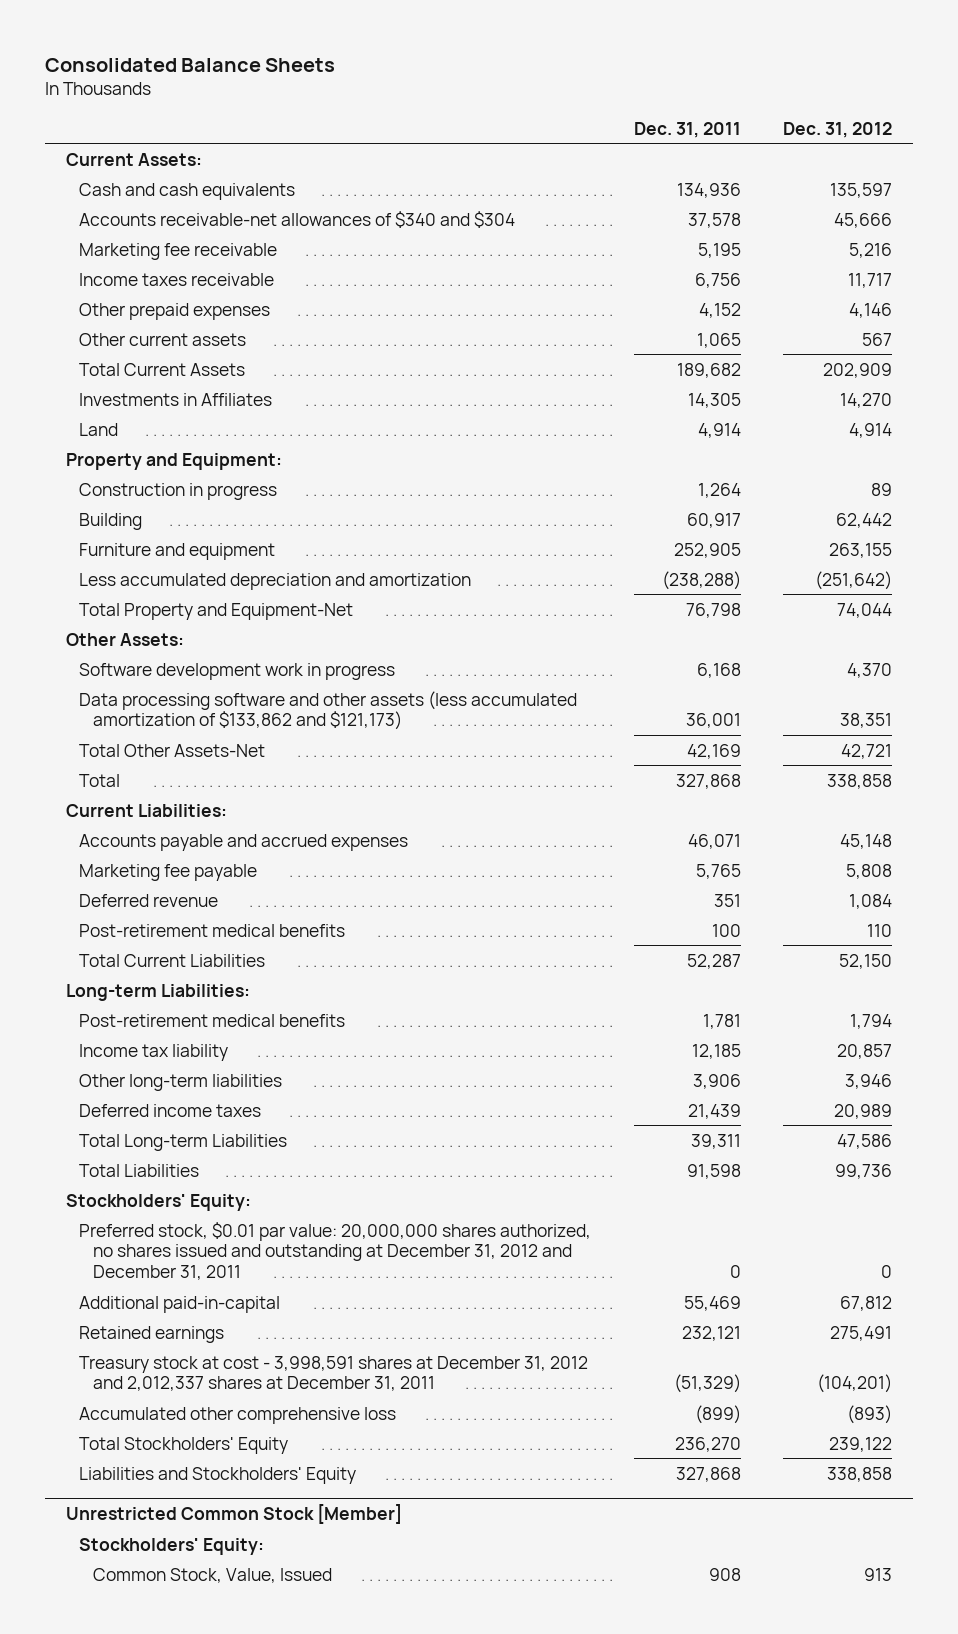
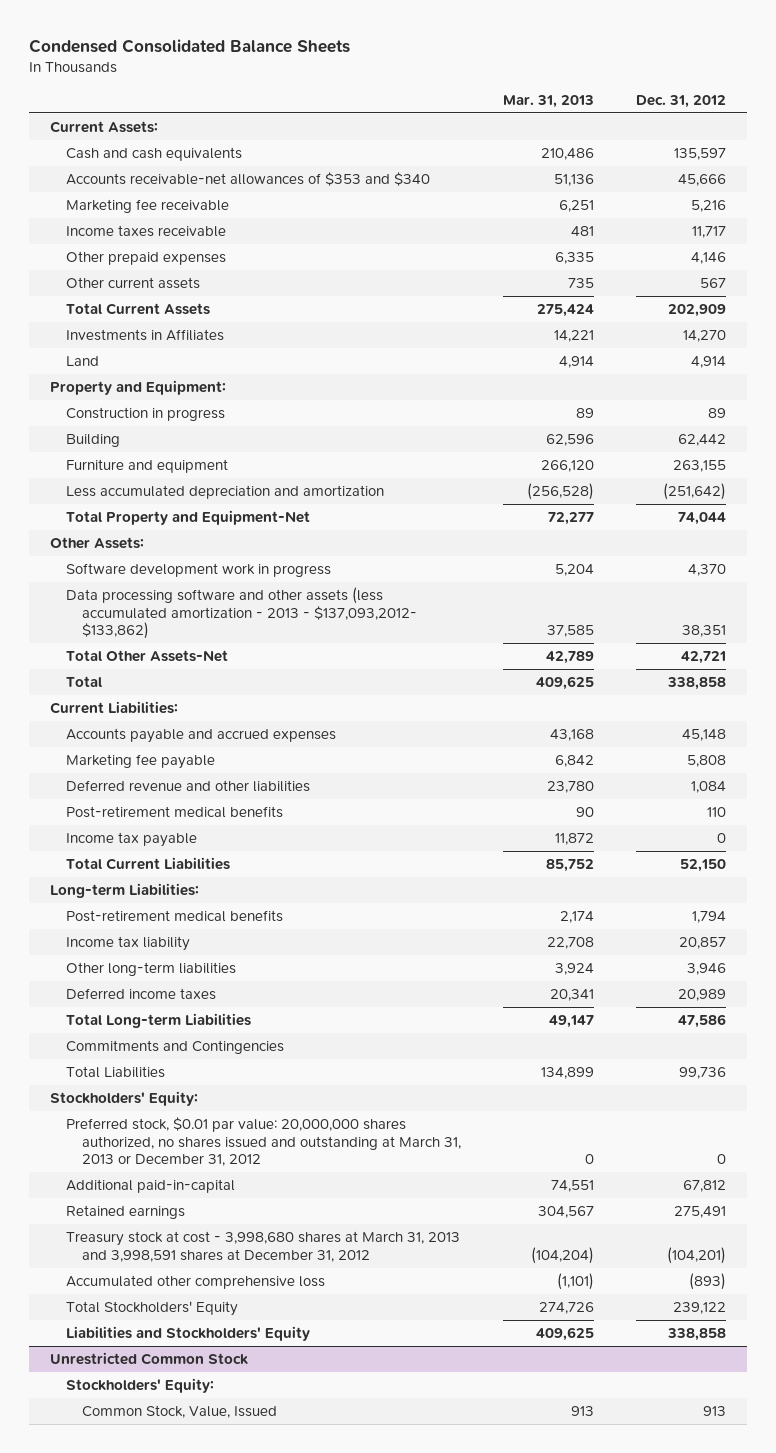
- Consolidated Balance Sheets
+ Condensed Consolidated Balance Sheets
- | Dec. 31, 2011 | Dec. 31, 2012
+ | Mar. 31, 2013 | Dec. 31, 2012
- Accounts receivable-net allowances of $340 and $304 | 37,578 | 45,666
+ Accounts receivable-net allowances of $353 and $340 | 51,136 | 45,666
- Data processing software and other assets (less accumulated amortization of $133,862 and $121,173) | 36,001 | 38,351
+ Data processing software and other assets (less accumulated amortization - 2013 - $137,093,2012- $133,862) | 37,585 | 38,351
- Deferred revenue | 351 | 1,084
+ Deferred revenue and other liabilities | 23,780 | 1,084
+ Income tax payable | 11,872 | 0
+ Commitments and Contingencies
- Preferred stock, $0.01 par value: 20,000,000 shares authorized, no shares issued and outstanding at December 31, 2012 and December 31, 2011 | 0 | 0
+ Preferred stock, $0.01 par value: 20,000,000 shares authorized, no shares issued and outstanding at March 31, 2013 or December 31, 2012 | 0 | 0
- Treasury stock at cost - 3,998,591 shares at December 31, 2012 and 2,012,337 shares at December 31, 2011 | (51,329) | (104,201)
+ Treasury stock at cost - 3,998,680 shares at March 31, 2013 and 3,998,591 shares at December 31, 2012 | (104,204) | (104,201)
- Unrestricted Common Stock [Member]
+ Unrestricted Common Stock

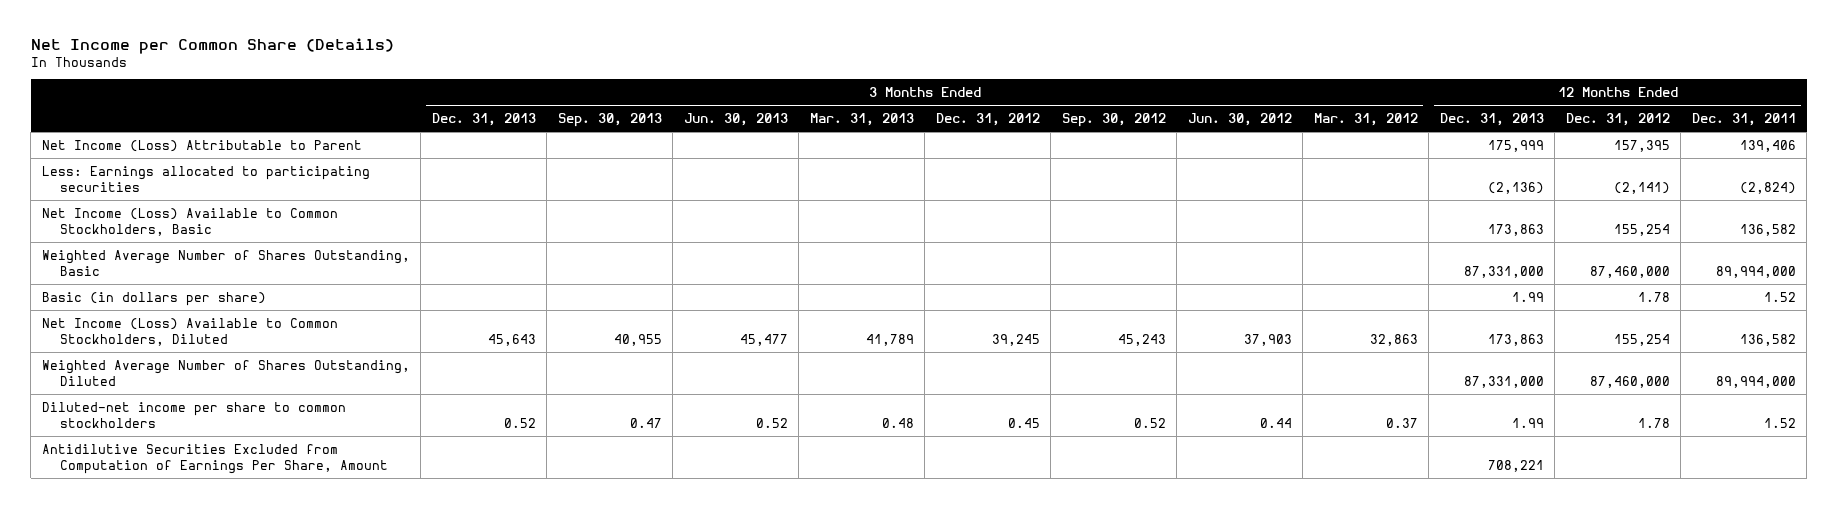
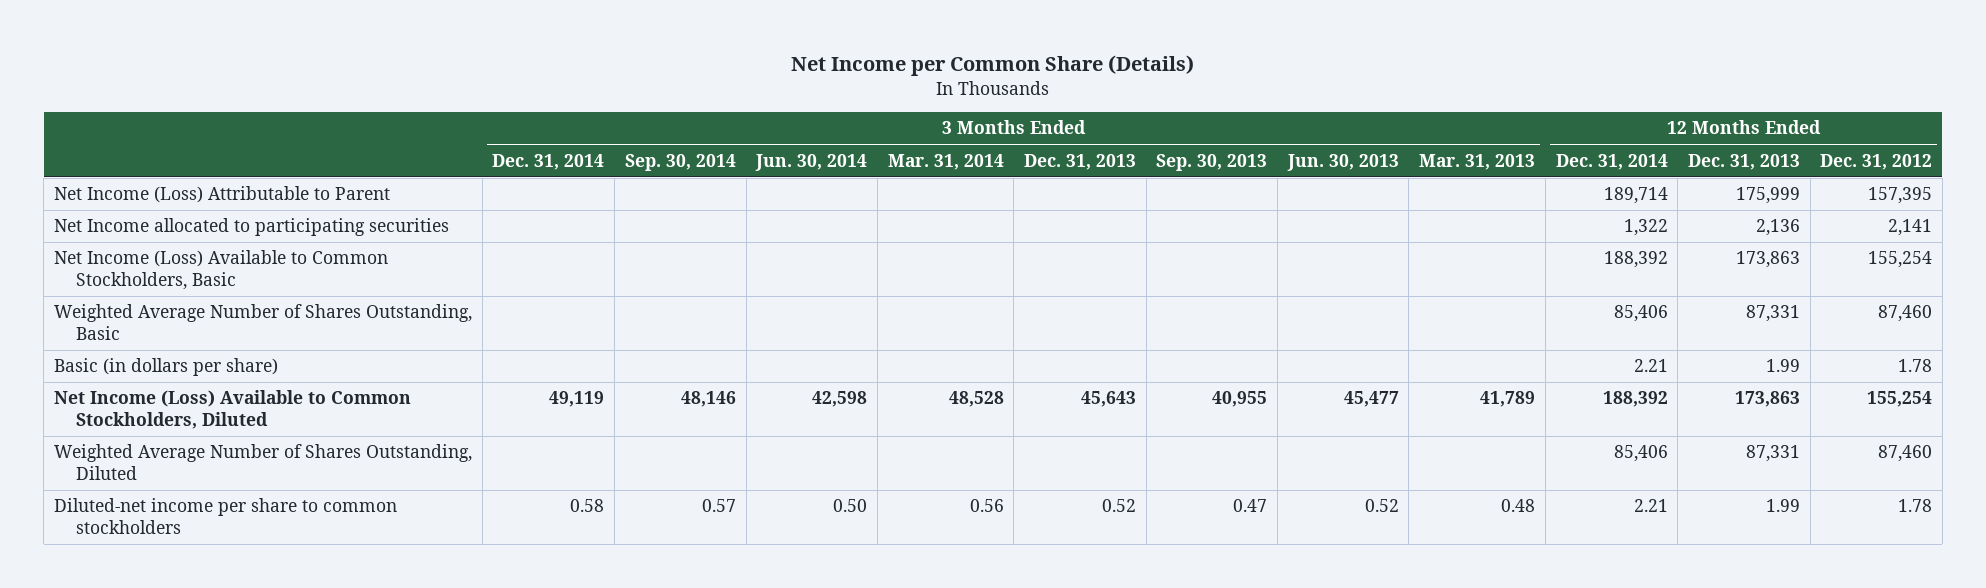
- | 3 Months Ended Dec. 31, 2013 | 3 Months Ended Sep. 30, 2013 | 3 Months Ended Jun. 30, 2013 | 3 Months Ended Mar. 31, 2013 | 3 Months Ended Dec. 31, 2012 | 3 Months Ended Sep. 30, 2012 | 3 Months Ended Jun. 30, 2012 | 3 Months Ended Mar. 31, 2012 | 12 Months Ended Dec. 31, 2013 | 12 Months Ended Dec. 31, 2012 | 12 Months Ended Dec. 31, 2011
+ | 3 Months Ended Dec. 31, 2014 | 3 Months Ended Sep. 30, 2014 | 3 Months Ended Jun. 30, 2014 | 3 Months Ended Mar. 31, 2014 | 3 Months Ended Dec. 31, 2013 | 3 Months Ended Sep. 30, 2013 | 3 Months Ended Jun. 30, 2013 | 3 Months Ended Mar. 31, 2013 | 12 Months Ended Dec. 31, 2014 | 12 Months Ended Dec. 31, 2013 | 12 Months Ended Dec. 31, 2012
- Less: Earnings allocated to participating securities | | | | | | | | | (2,136) | (2,141) | (2,824)
+ Net Income allocated to participating securities | | | | | | | | | 1,322 | 2,136 | 2,141
- Weighted Average Number of Shares Outstanding, Basic | | | | | | | | | 87,331,000 | 87,460,000 | 89,994,000
+ Weighted Average Number of Shares Outstanding, Basic | | | | | | | | | 85,406 | 87,331 | 87,460
- Weighted Average Number of Shares Outstanding, Diluted | | | | | | | | | 87,331,000 | 87,460,000 | 89,994,000
+ Weighted Average Number of Shares Outstanding, Diluted | | | | | | | | | 85,406 | 87,331 | 87,460
- Antidilutive Securities Excluded from Computation of Earnings Per Share, Amount | | | | | | | | | 708,221 | |

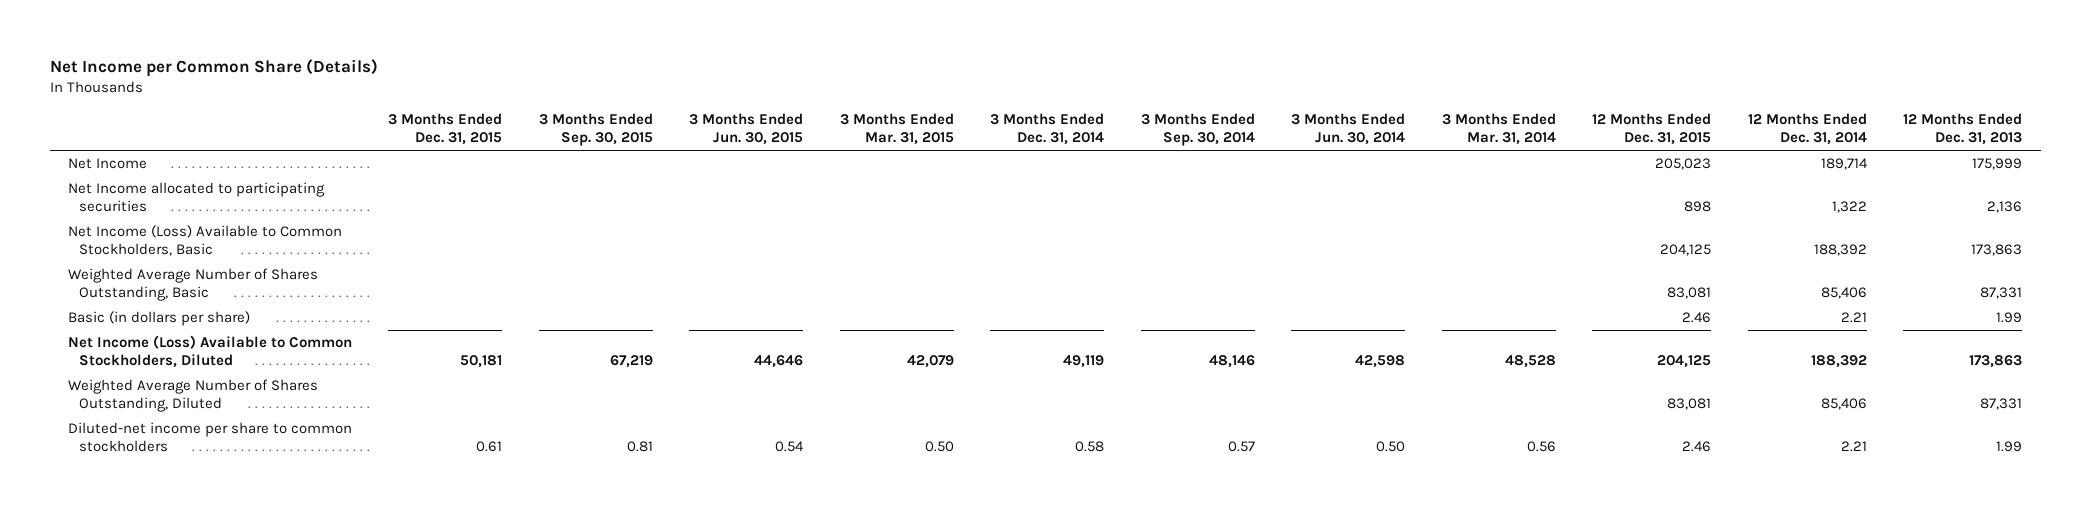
- | 3 Months Ended Dec. 31, 2014 | 3 Months Ended Sep. 30, 2014 | 3 Months Ended Jun. 30, 2014 | 3 Months Ended Mar. 31, 2014 | 3 Months Ended Dec. 31, 2013 | 3 Months Ended Sep. 30, 2013 | 3 Months Ended Jun. 30, 2013 | 3 Months Ended Mar. 31, 2013 | 12 Months Ended Dec. 31, 2014 | 12 Months Ended Dec. 31, 2013 | 12 Months Ended Dec. 31, 2012
+ | 3 Months Ended Dec. 31, 2015 | 3 Months Ended Sep. 30, 2015 | 3 Months Ended Jun. 30, 2015 | 3 Months Ended Mar. 31, 2015 | 3 Months Ended Dec. 31, 2014 | 3 Months Ended Sep. 30, 2014 | 3 Months Ended Jun. 30, 2014 | 3 Months Ended Mar. 31, 2014 | 12 Months Ended Dec. 31, 2015 | 12 Months Ended Dec. 31, 2014 | 12 Months Ended Dec. 31, 2013
- Net Income (Loss) Attributable to Parent | | | | | | | | | 189,714 | 175,999 | 157,395
+ Net Income | | | | | | | | | 205,023 | 189,714 | 175,999

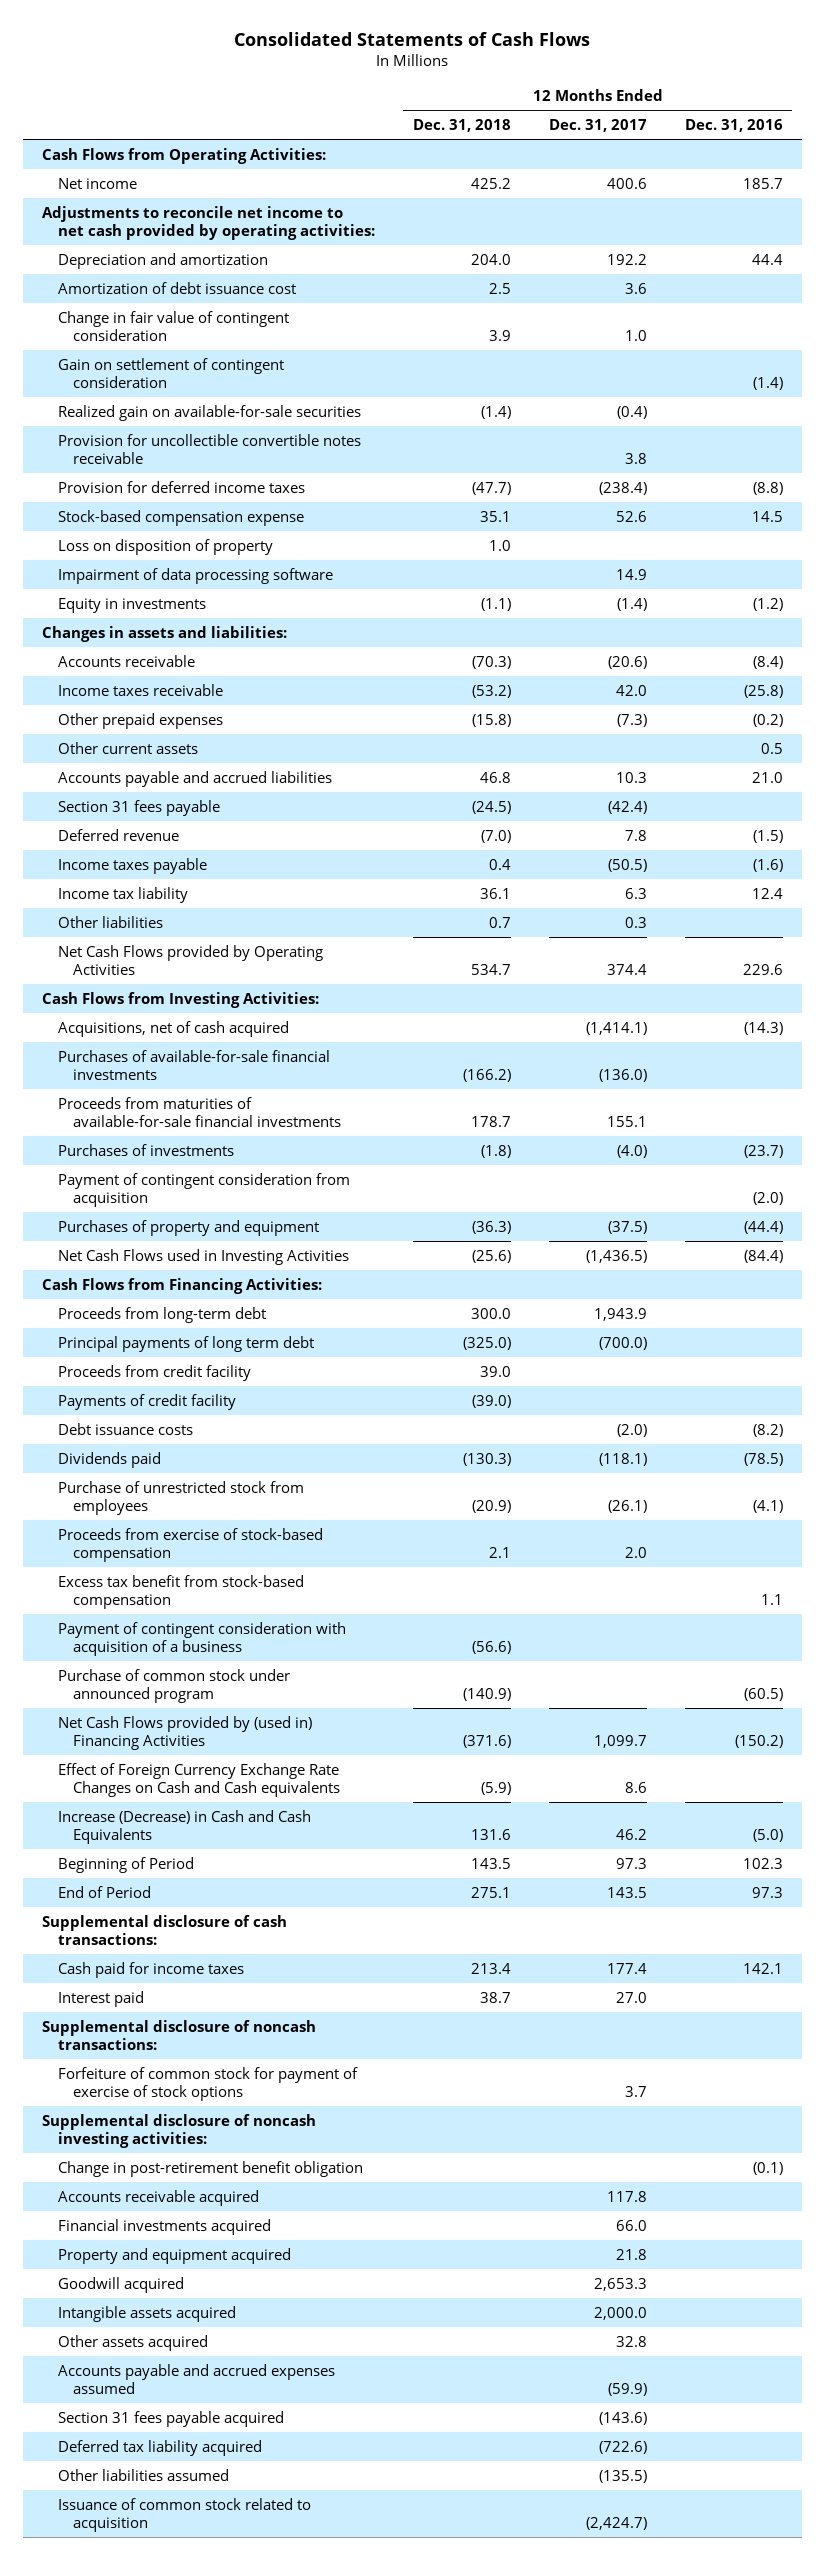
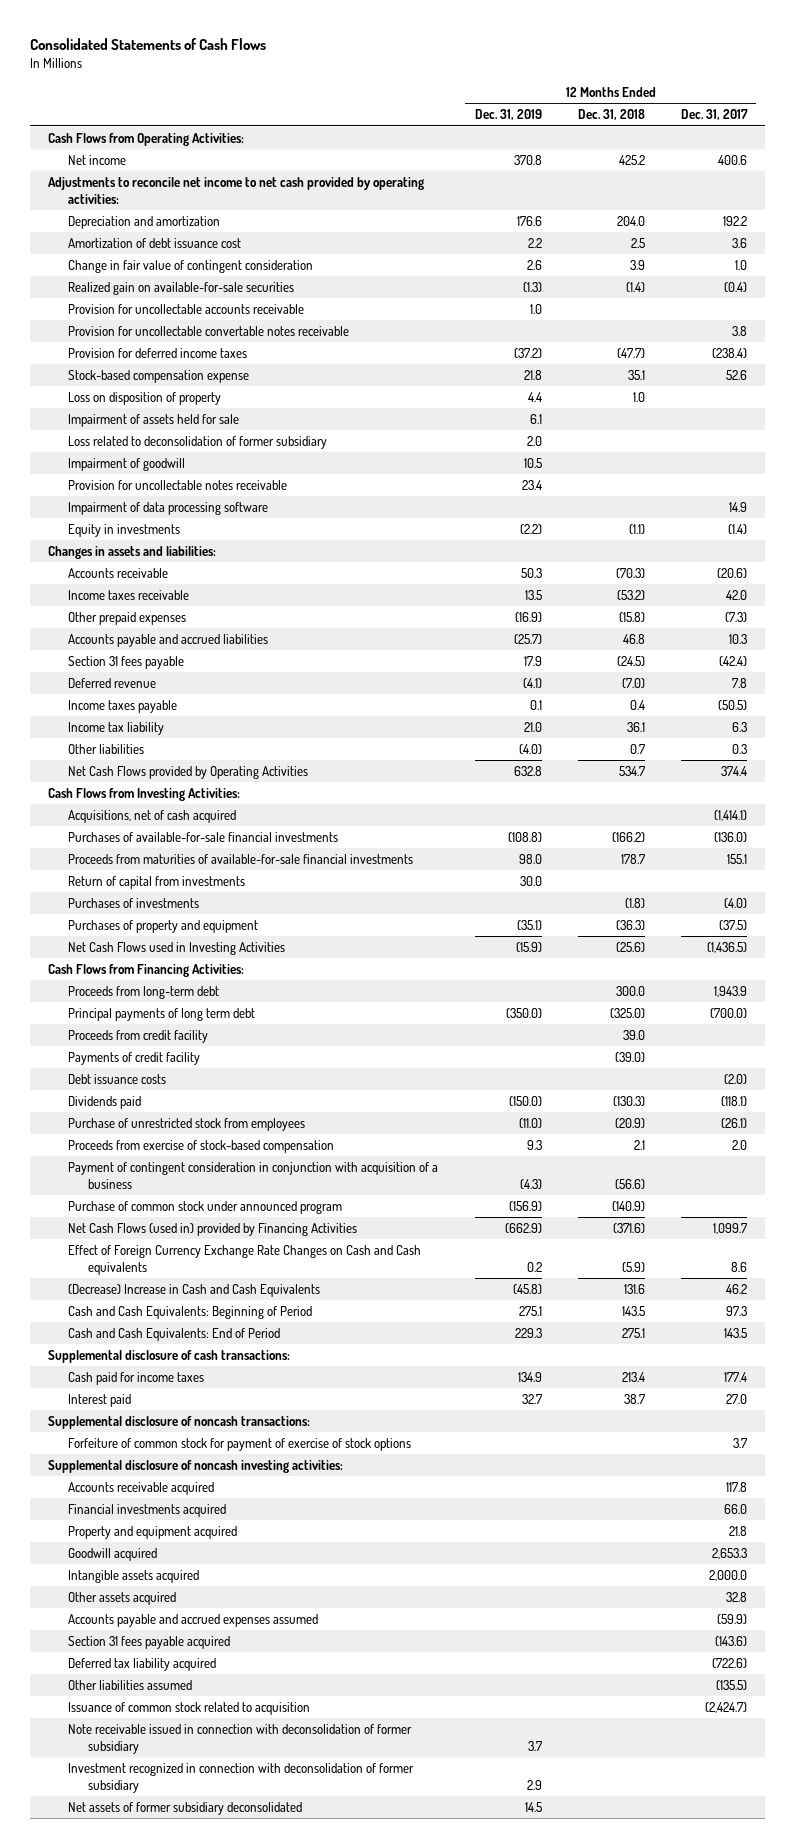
- | 12 Months Ended Dec. 31, 2018 | 12 Months Ended Dec. 31, 2017 | 12 Months Ended Dec. 31, 2016
+ | 12 Months Ended Dec. 31, 2019 | 12 Months Ended Dec. 31, 2018 | 12 Months Ended Dec. 31, 2017
- Gain on settlement of contingent consideration | | | (1.4)
- Provision for uncollectible convertible notes receivable | | 3.8 |
+ Provision for uncollectable accounts receivable | 1.0 | |
+ Provision for uncollectable convertable notes receivable | | | 3.8
+ Impairment of assets held for sale | 6.1 | |
+ Loss related to deconsolidation of former subsidiary | 2.0 | |
+ Impairment of goodwill | 10.5 | |
+ Provision for uncollectable notes receivable | 23.4 | |
- Other current assets | | | 0.5
+ Return of capital from investments | 30.0 | |
- Payment of contingent consideration from acquisition | | | (2.0)
- Excess tax benefit from stock-based compensation | | | 1.1
- Payment of contingent consideration with acquisition of a business | (56.6) | |
+ Payment of contingent consideration in conjunction with acquisition of a business | (4.3) | (56.6) |
- Net Cash Flows provided by (used in) Financing Activities | (371.6) | 1,099.7 | (150.2)
+ Net Cash Flows (used in) provided by Financing Activities | (662.9) | (371.6) | 1,099.7
- Increase (Decrease) in Cash and Cash Equivalents | 131.6 | 46.2 | (5.0)
- Beginning of Period | 143.5 | 97.3 | 102.3
- End of Period | 275.1 | 143.5 | 97.3
+ (Decrease) Increase in Cash and Cash Equivalents | (45.8) | 131.6 | 46.2
+ Cash and Cash Equivalents: Beginning of Period | 275.1 | 143.5 | 97.3
+ Cash and Cash Equivalents: End of Period | 229.3 | 275.1 | 143.5
- Change in post-retirement benefit obligation | | | (0.1)
+ Note receivable issued in connection with deconsolidation of former subsidiary | 3.7 | |
+ Investment recognized in connection with deconsolidation of former subsidiary | 2.9 | |
+ Net assets of former subsidiary deconsolidated | 14.5 | |

